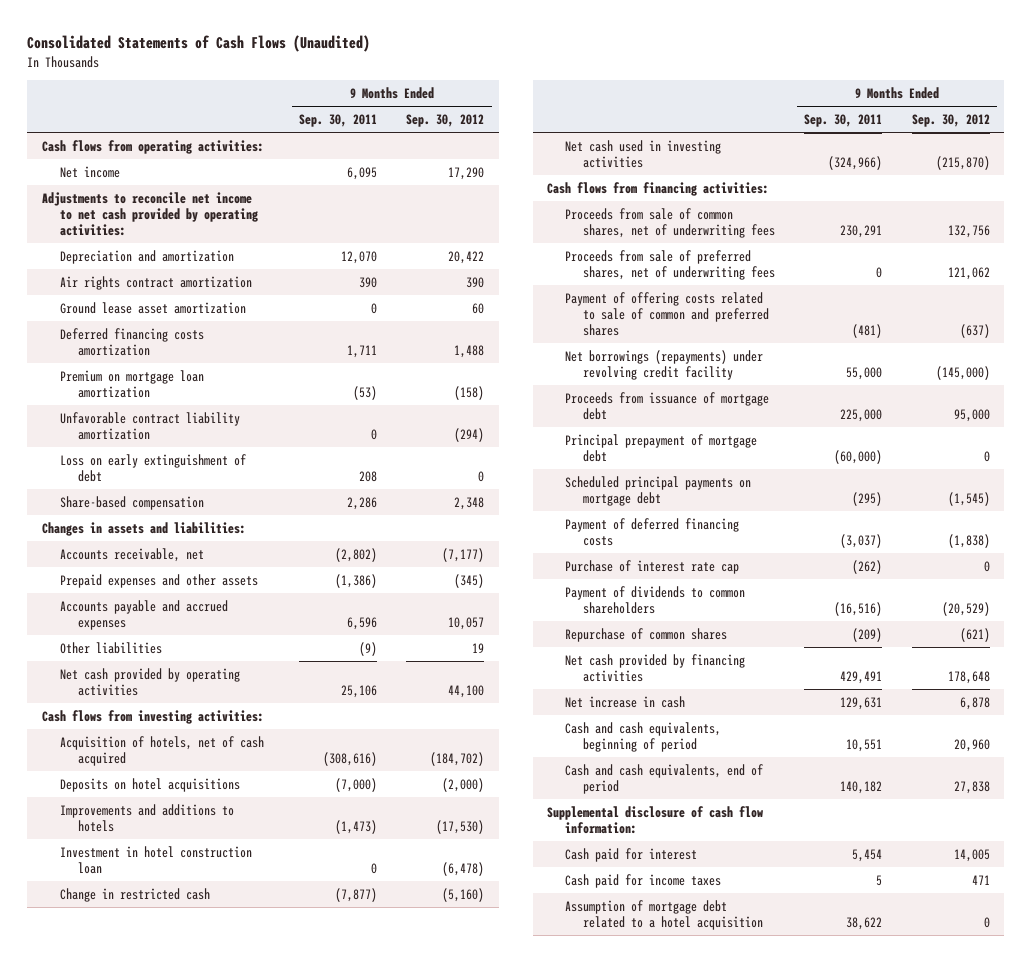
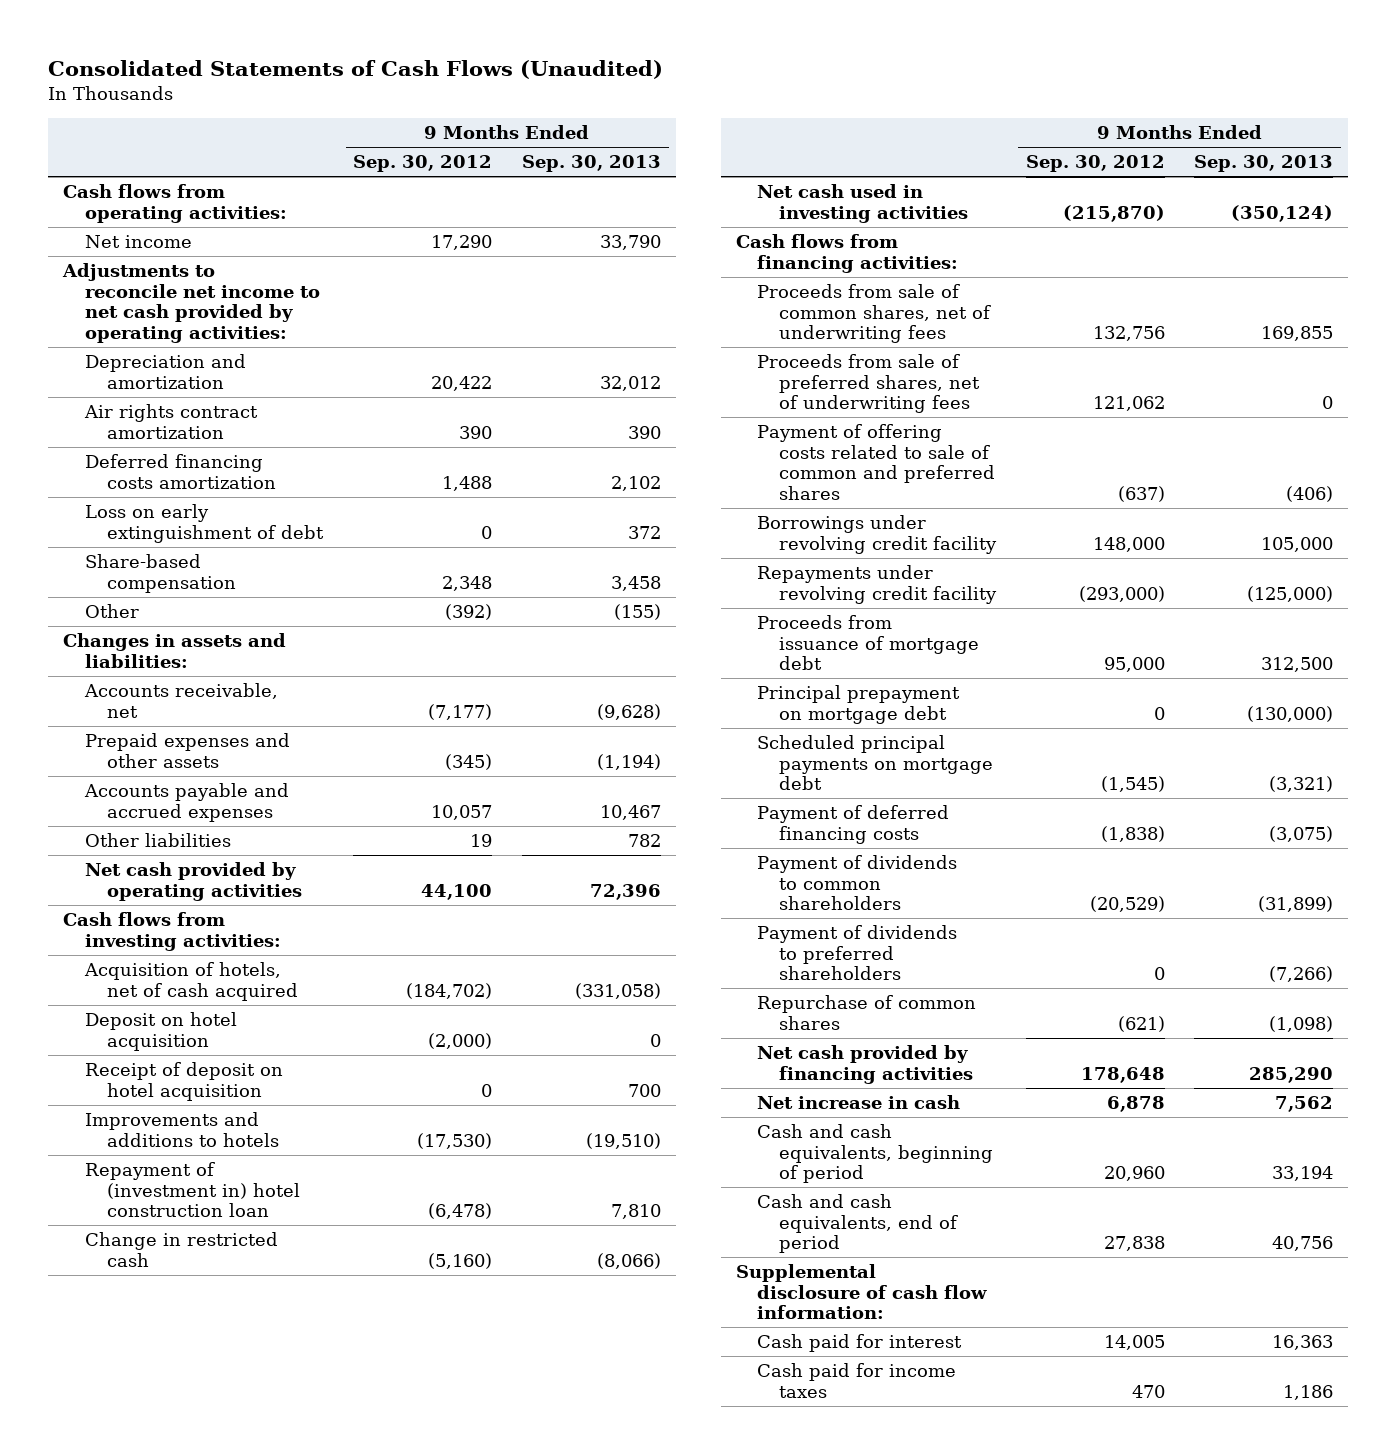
- | 9 Months Ended Sep. 30, 2011 | 9 Months Ended Sep. 30, 2012
+ | 9 Months Ended Sep. 30, 2012 | 9 Months Ended Sep. 30, 2013
- Ground lease asset amortization | 0 | 60
- Premium on mortgage loan amortization | (53) | (158)
- Unfavorable contract liability amortization | 0 | (294)
+ Other | (392) | (155)
- Deposits on hotel acquisitions | (7,000) | (2,000)
+ Deposit on hotel acquisition | (2,000) | 0
+ Receipt of deposit on hotel acquisition | 0 | 700
- Investment in hotel construction loan | 0 | (6,478)
+ Repayment of (investment in) hotel construction loan | (6,478) | 7,810
- Net borrowings (repayments) under revolving credit facility | 55,000 | (145,000)
+ Borrowings under revolving credit facility | 148,000 | 105,000
+ Repayments under revolving credit facility | (293,000) | (125,000)
- Principal prepayment of mortgage debt | (60,000) | 0
+ Principal prepayment on mortgage debt | 0 | (130,000)
- Purchase of interest rate cap | (262) | 0
+ Payment of dividends to preferred shareholders | 0 | (7,266)
- Cash paid for income taxes | 5 | 471
- Assumption of mortgage debt related to a hotel acquisition | 38,622 | 0
+ Cash paid for income taxes | 470 | 1,186

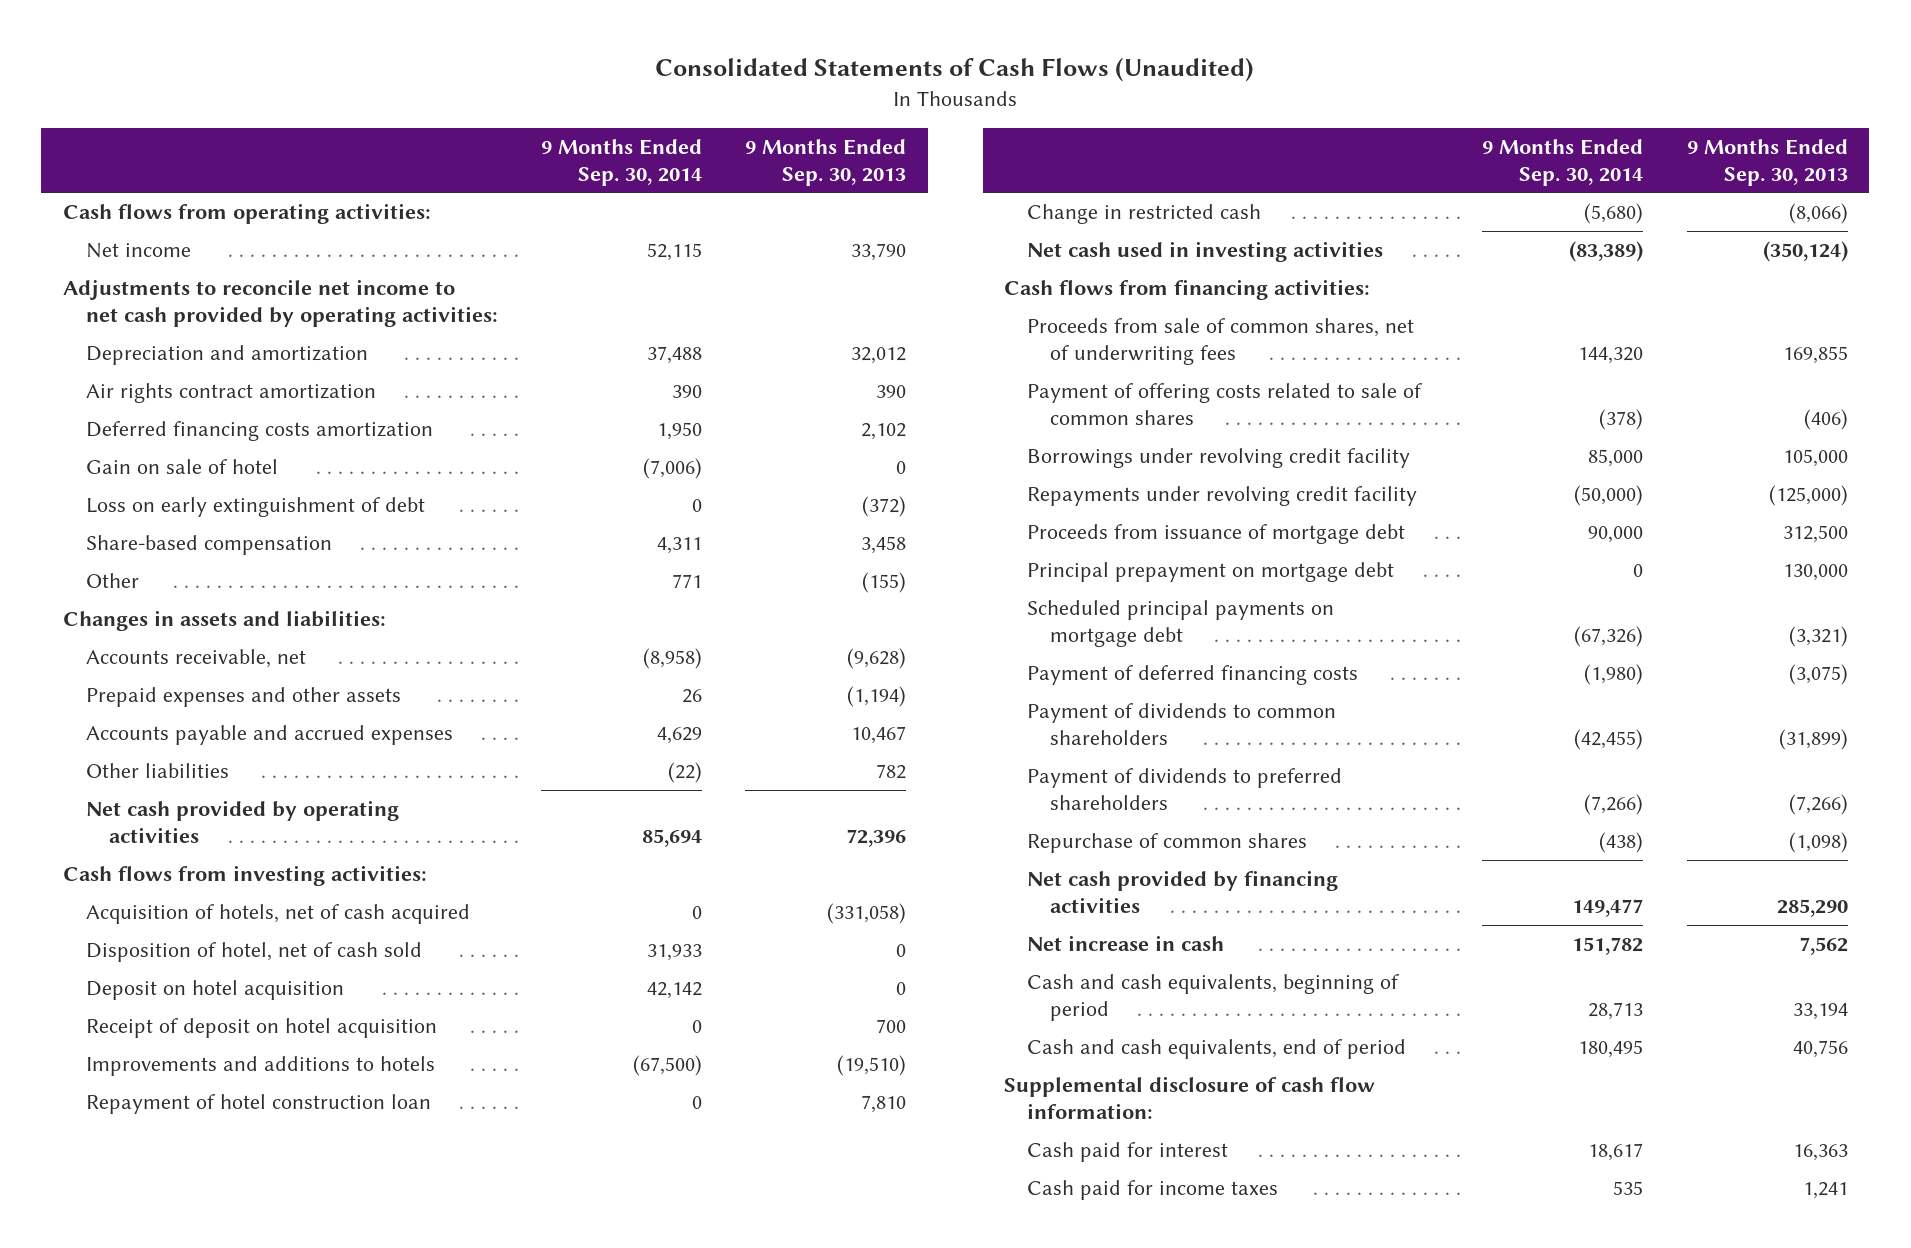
- | 9 Months Ended Sep. 30, 2012 | 9 Months Ended Sep. 30, 2013
+ | 9 Months Ended Sep. 30, 2014 | 9 Months Ended Sep. 30, 2013
- Loss on early extinguishment of debt | 0 | 372
+ Gain on sale of hotel | (7,006) | 0
+ Loss on early extinguishment of debt | 0 | (372)
+ Disposition of hotel, net of cash sold | 31,933 | 0
- Repayment of (investment in) hotel construction loan | (6,478) | 7,810
+ Repayment of hotel construction loan | 0 | 7,810
- Proceeds from sale of preferred shares, net of underwriting fees | 121,062 | 0
- Payment of offering costs related to sale of common and preferred shares | (637) | (406)
+ Payment of offering costs related to sale of common shares | (378) | (406)
- Principal prepayment on mortgage debt | 0 | (130,000)
+ Principal prepayment on mortgage debt | 0 | 130,000
- Cash paid for income taxes | 470 | 1,186
+ Cash paid for income taxes | 535 | 1,241

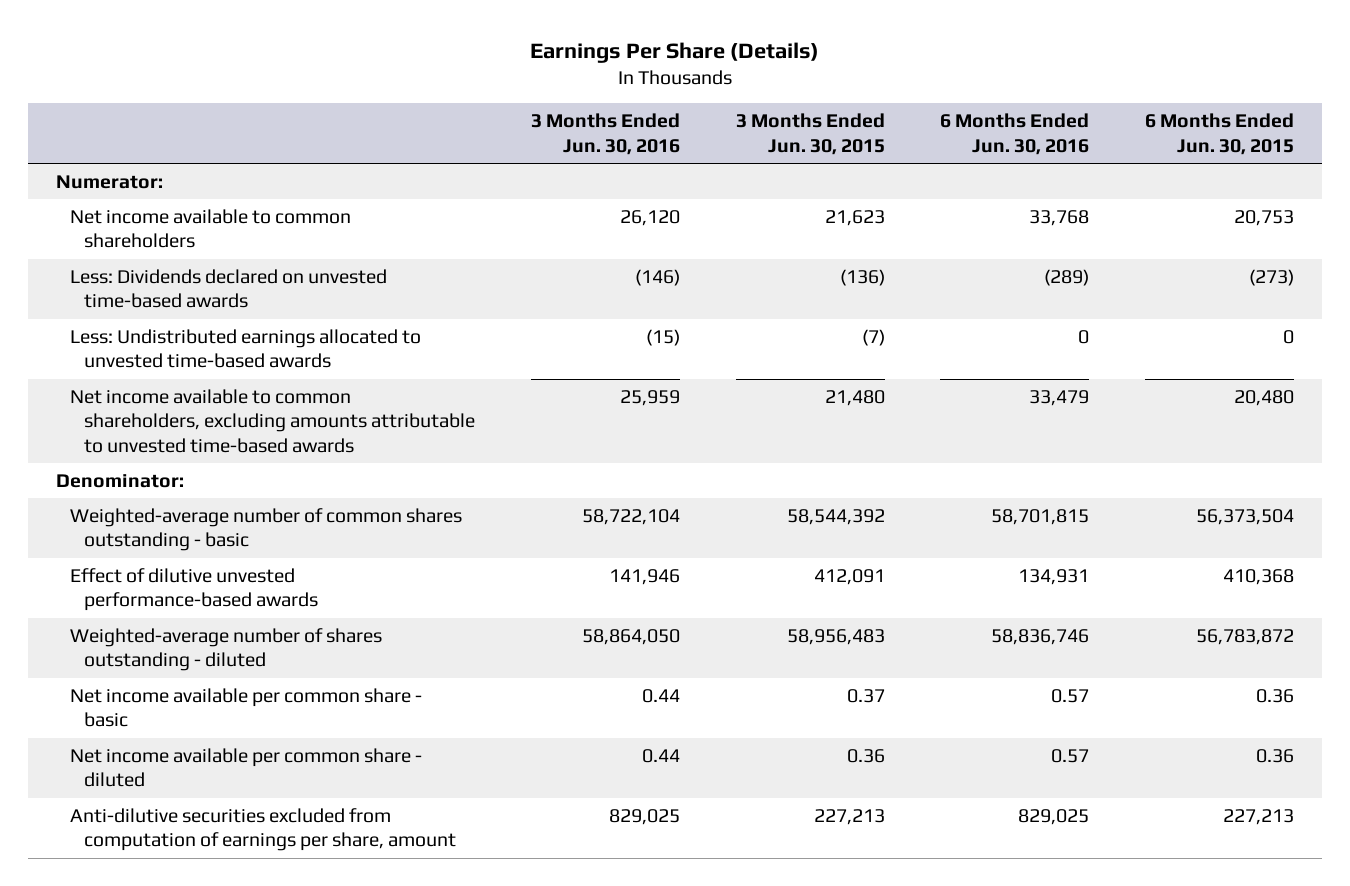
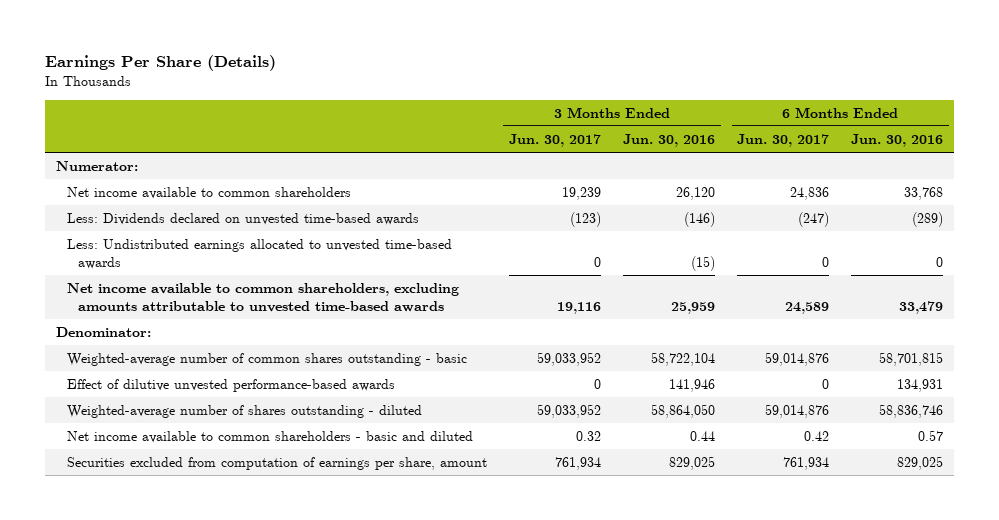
- | 3 Months Ended Jun. 30, 2016 | 3 Months Ended Jun. 30, 2015 | 6 Months Ended Jun. 30, 2016 | 6 Months Ended Jun. 30, 2015
+ | 3 Months Ended Jun. 30, 2017 | 3 Months Ended Jun. 30, 2016 | 6 Months Ended Jun. 30, 2017 | 6 Months Ended Jun. 30, 2016
- Net income available per common share - basic | 0.44 | 0.37 | 0.57 | 0.36
- Net income available per common share - diluted | 0.44 | 0.36 | 0.57 | 0.36
- Anti-dilutive securities excluded from computation of earnings per share, amount | 829,025 | 227,213 | 829,025 | 227,213
+ Net income available to common shareholders - basic and diluted | 0.32 | 0.44 | 0.42 | 0.57
+ Securities excluded from computation of earnings per share, amount | 761,934 | 829,025 | 761,934 | 829,025

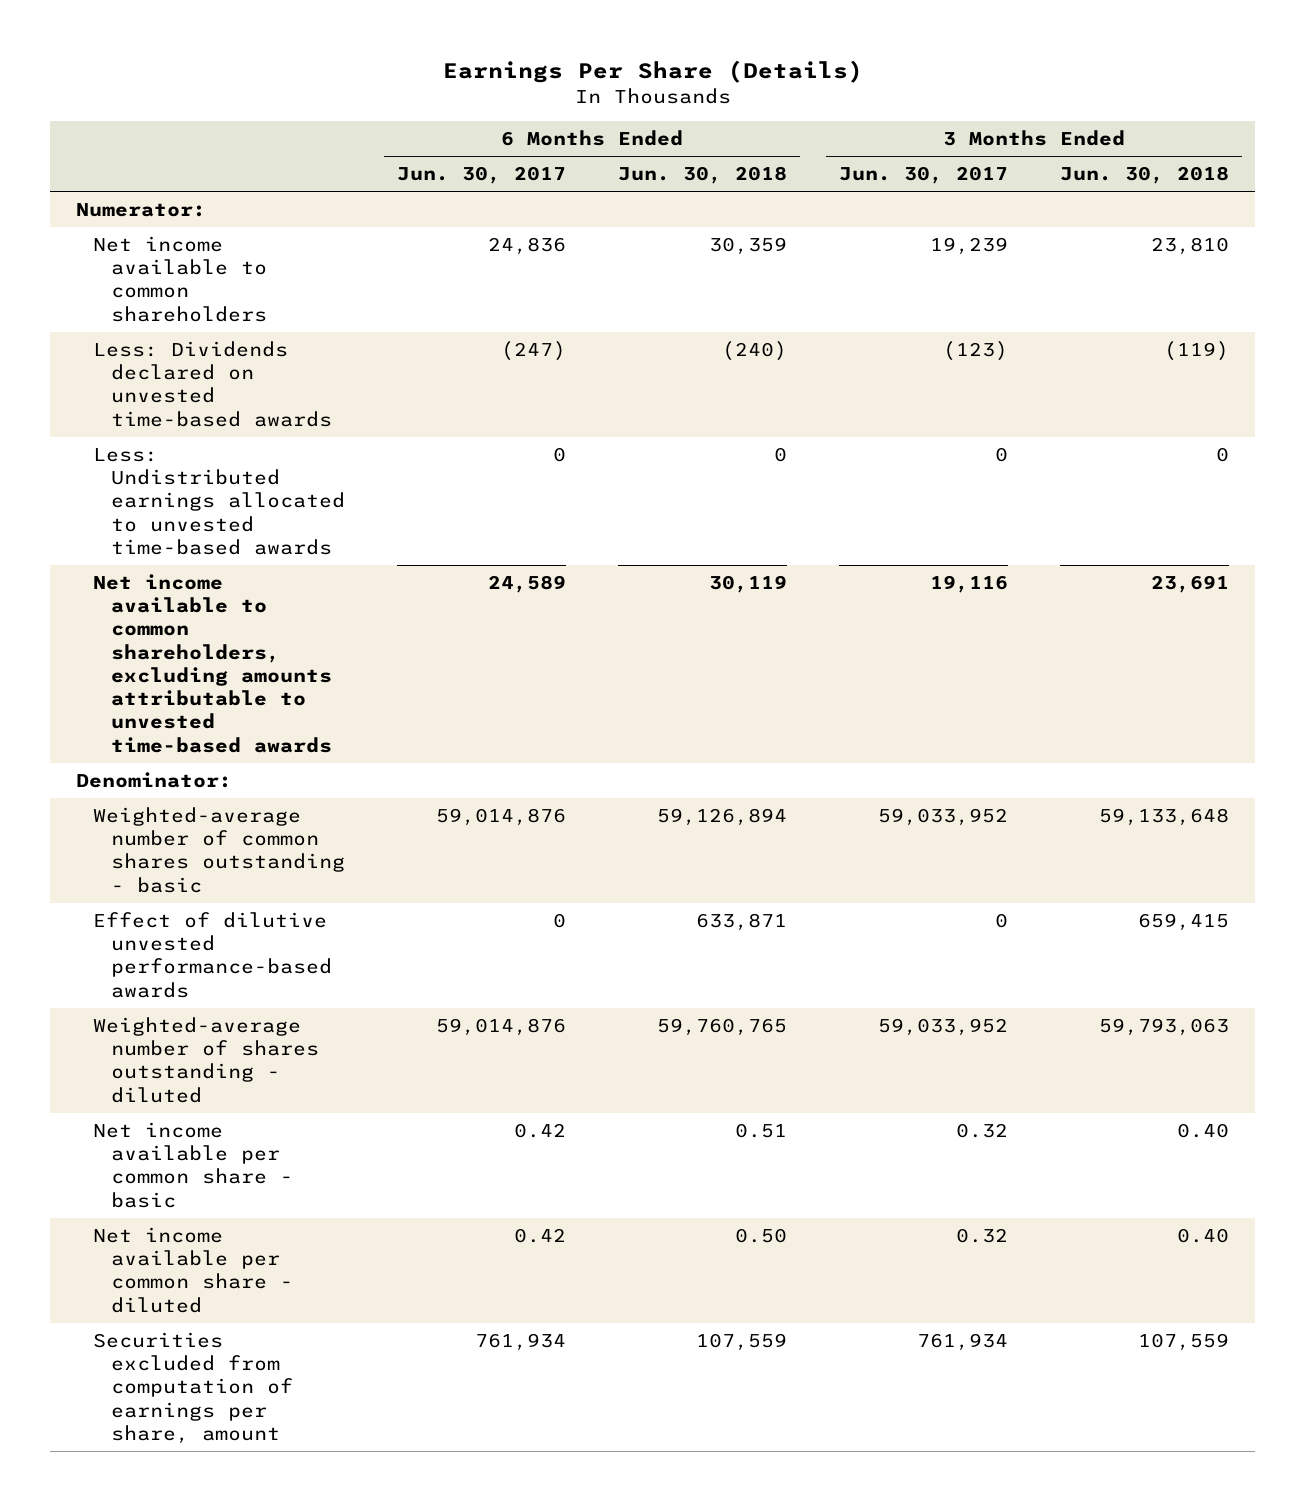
- | 3 Months Ended Jun. 30, 2017 | 3 Months Ended Jun. 30, 2016 | 6 Months Ended Jun. 30, 2017 | 6 Months Ended Jun. 30, 2016
+ | 6 Months Ended Jun. 30, 2017 | 6 Months Ended Jun. 30, 2018 | 3 Months Ended Jun. 30, 2017 | 3 Months Ended Jun. 30, 2018
- Net income available to common shareholders - basic and diluted | 0.32 | 0.44 | 0.42 | 0.57
+ Net income available per common share - basic | 0.42 | 0.51 | 0.32 | 0.40
+ Net income available per common share - diluted | 0.42 | 0.50 | 0.32 | 0.40

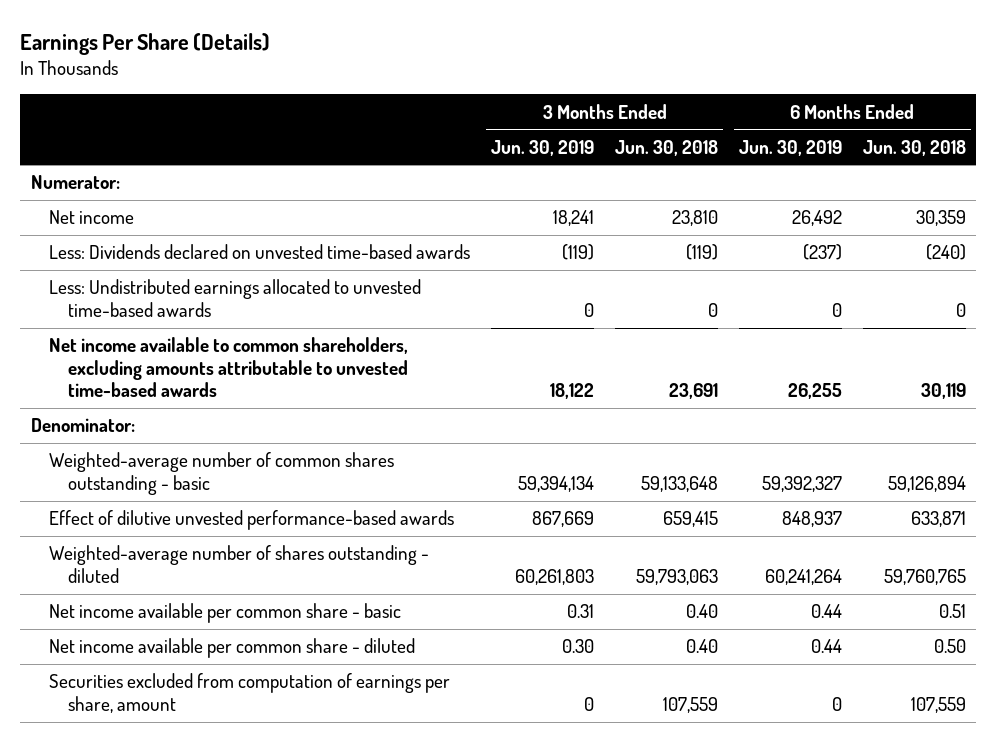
- | 6 Months Ended Jun. 30, 2017 | 6 Months Ended Jun. 30, 2018 | 3 Months Ended Jun. 30, 2017 | 3 Months Ended Jun. 30, 2018
+ | 3 Months Ended Jun. 30, 2019 | 3 Months Ended Jun. 30, 2018 | 6 Months Ended Jun. 30, 2019 | 6 Months Ended Jun. 30, 2018
- Net income available to common shareholders | 24,836 | 30,359 | 19,239 | 23,810
+ Net income | 18,241 | 23,810 | 26,492 | 30,359

